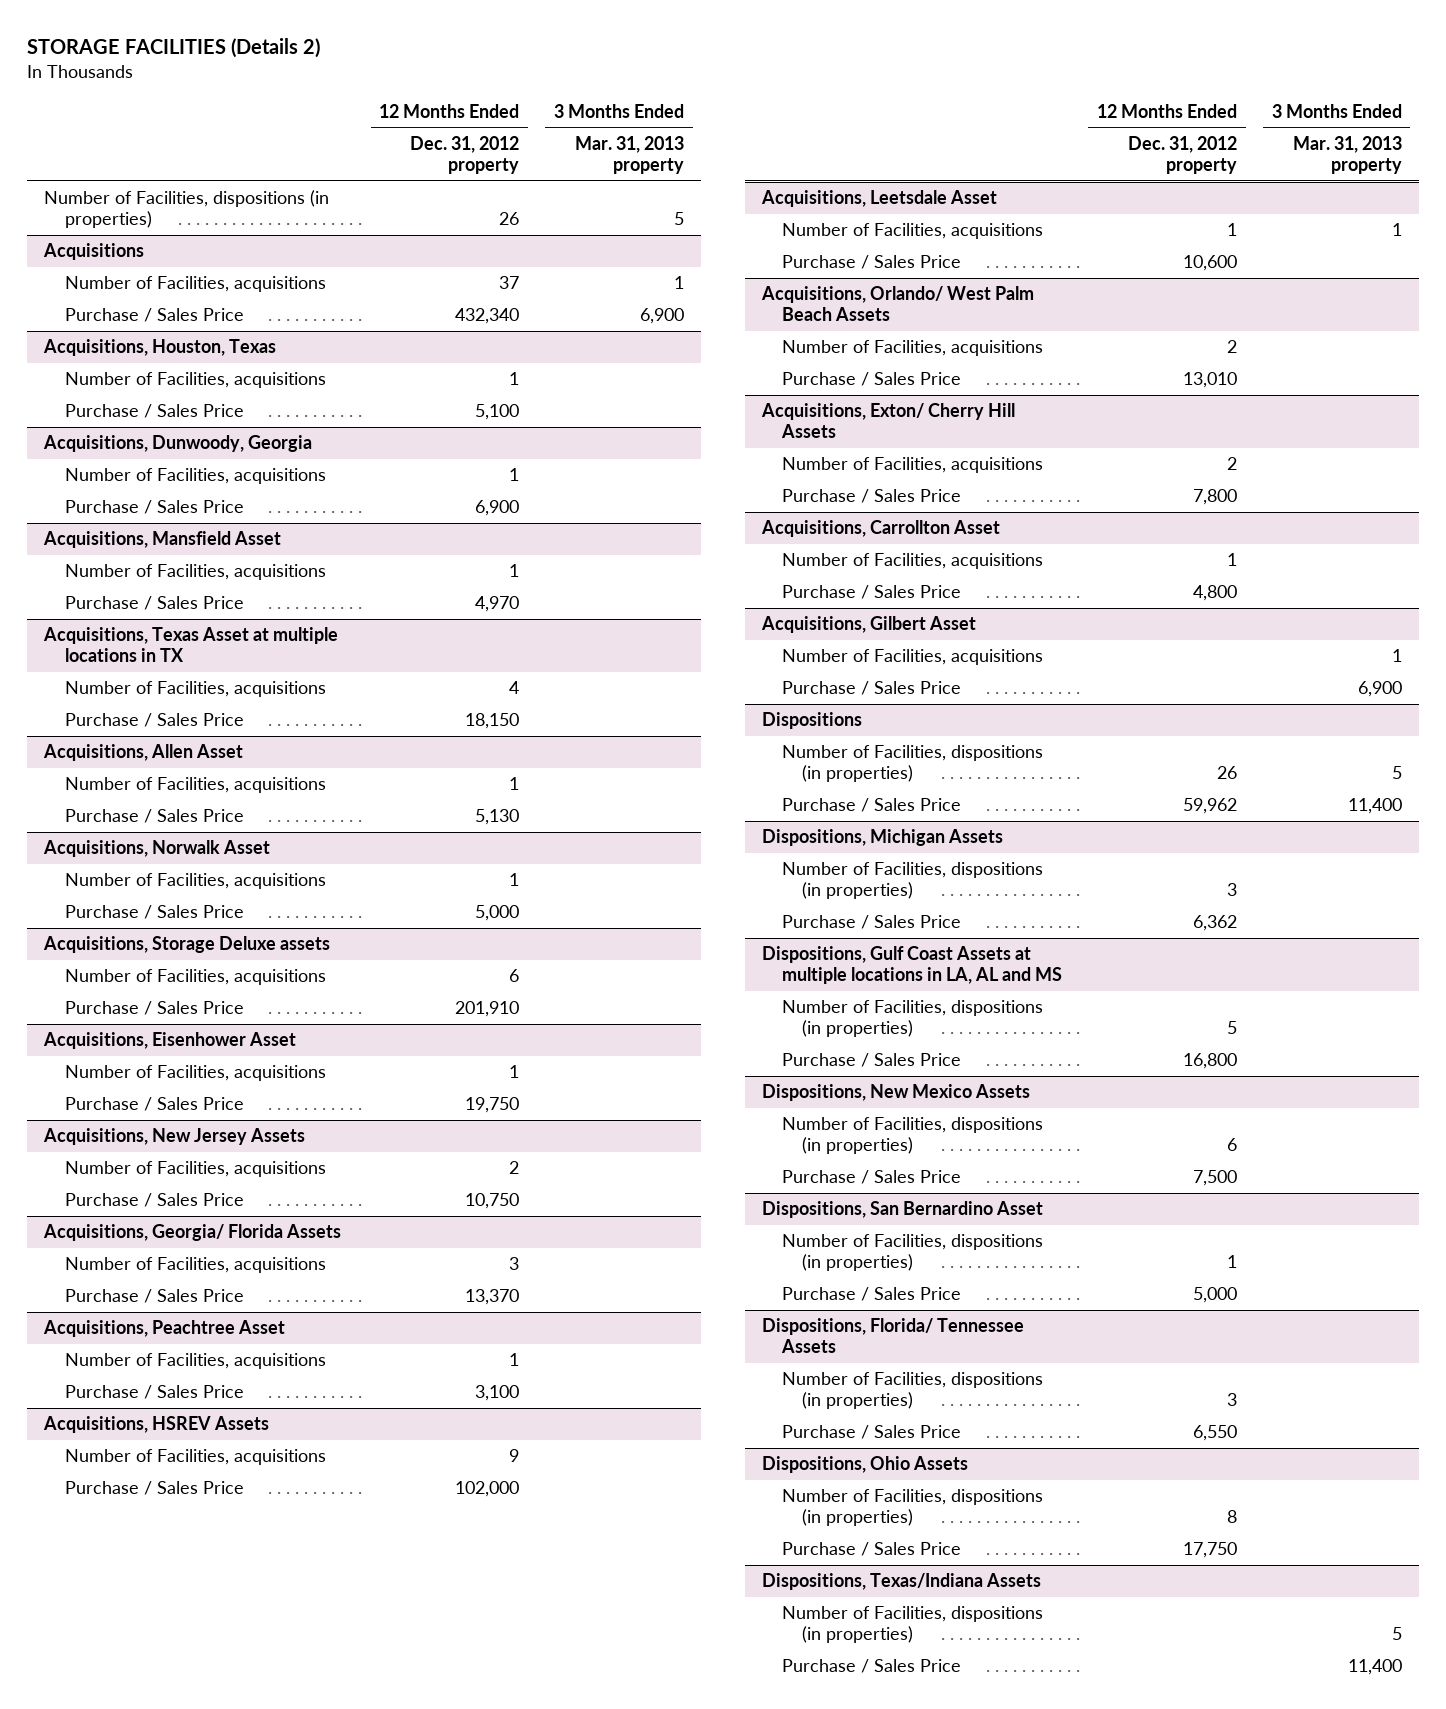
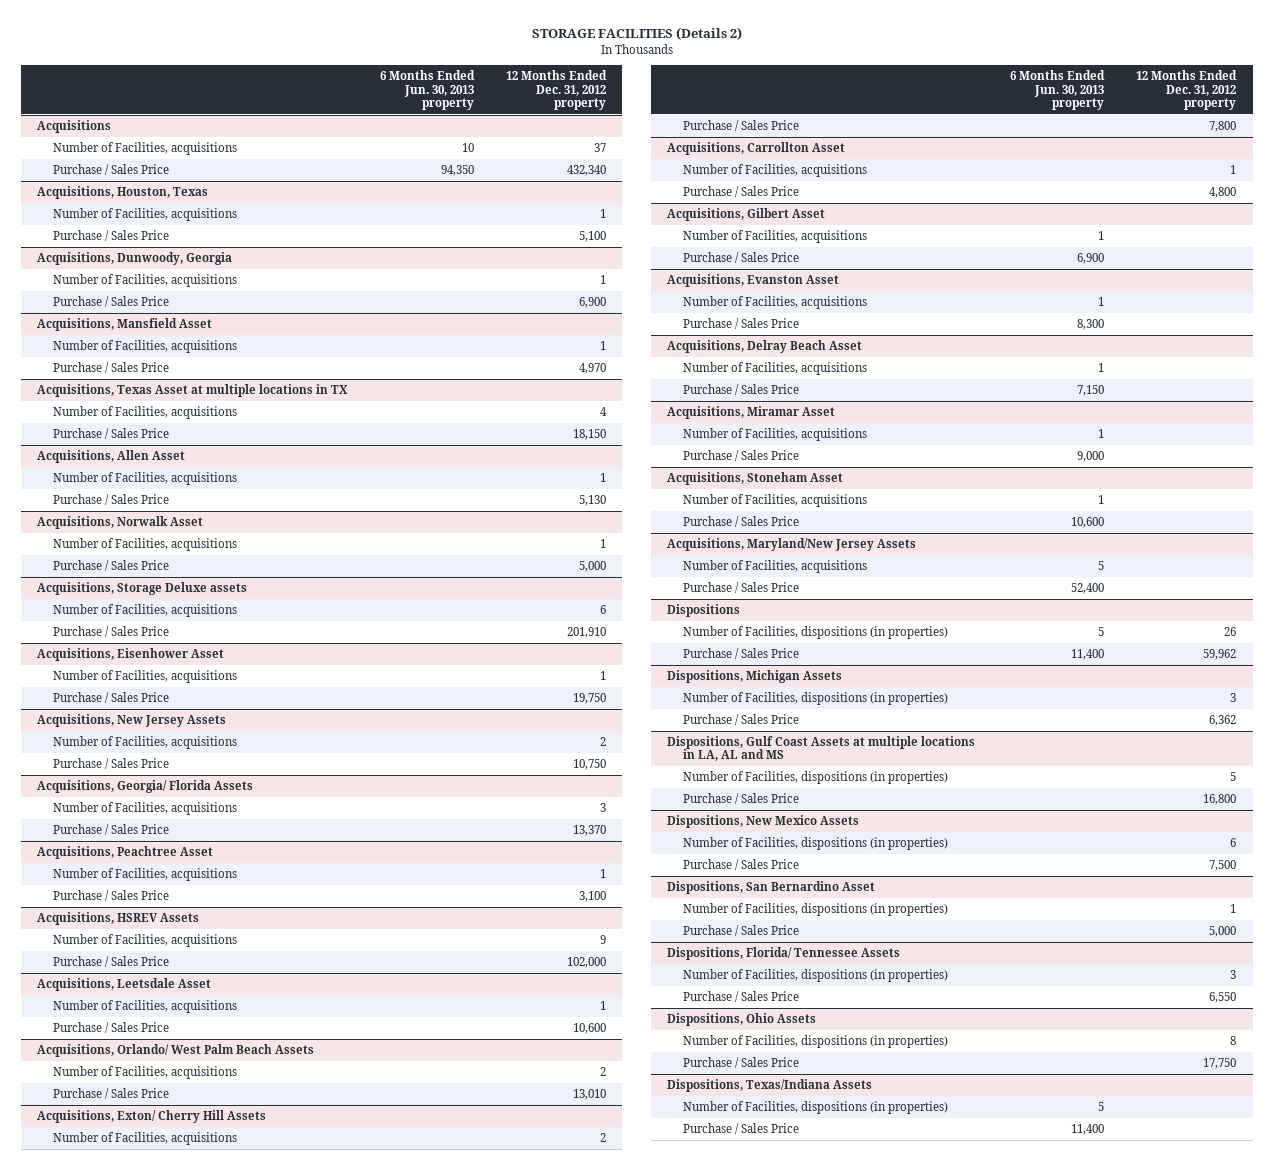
- | 12 Months Ended Dec. 31, 2012 property | 3 Months Ended Mar. 31, 2013 property
+ | 6 Months Ended Jun. 30, 2013 property | 12 Months Ended Dec. 31, 2012 property
- Number of Facilities, dispositions (in properties) | 26 | 5
+ Acquisitions, Evanston Asset
+ Number of Facilities, acquisitions | 1 |
+ Purchase / Sales Price | 8,300 |
+ Acquisitions, Delray Beach Asset
+ Number of Facilities, acquisitions | 1 |
+ Purchase / Sales Price | 7,150 |
+ Acquisitions, Miramar Asset
+ Number of Facilities, acquisitions | 1 |
+ Purchase / Sales Price | 9,000 |
+ Acquisitions, Stoneham Asset
+ Number of Facilities, acquisitions | 1 |
+ Purchase / Sales Price | 10,600 |
+ Acquisitions, Maryland/New Jersey Assets
+ Number of Facilities, acquisitions | 5 |
+ Purchase / Sales Price | 52,400 |

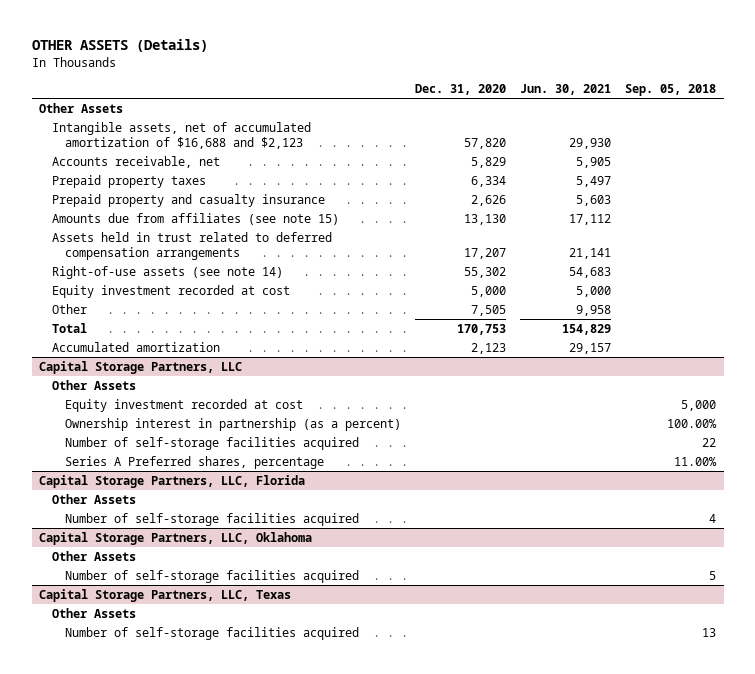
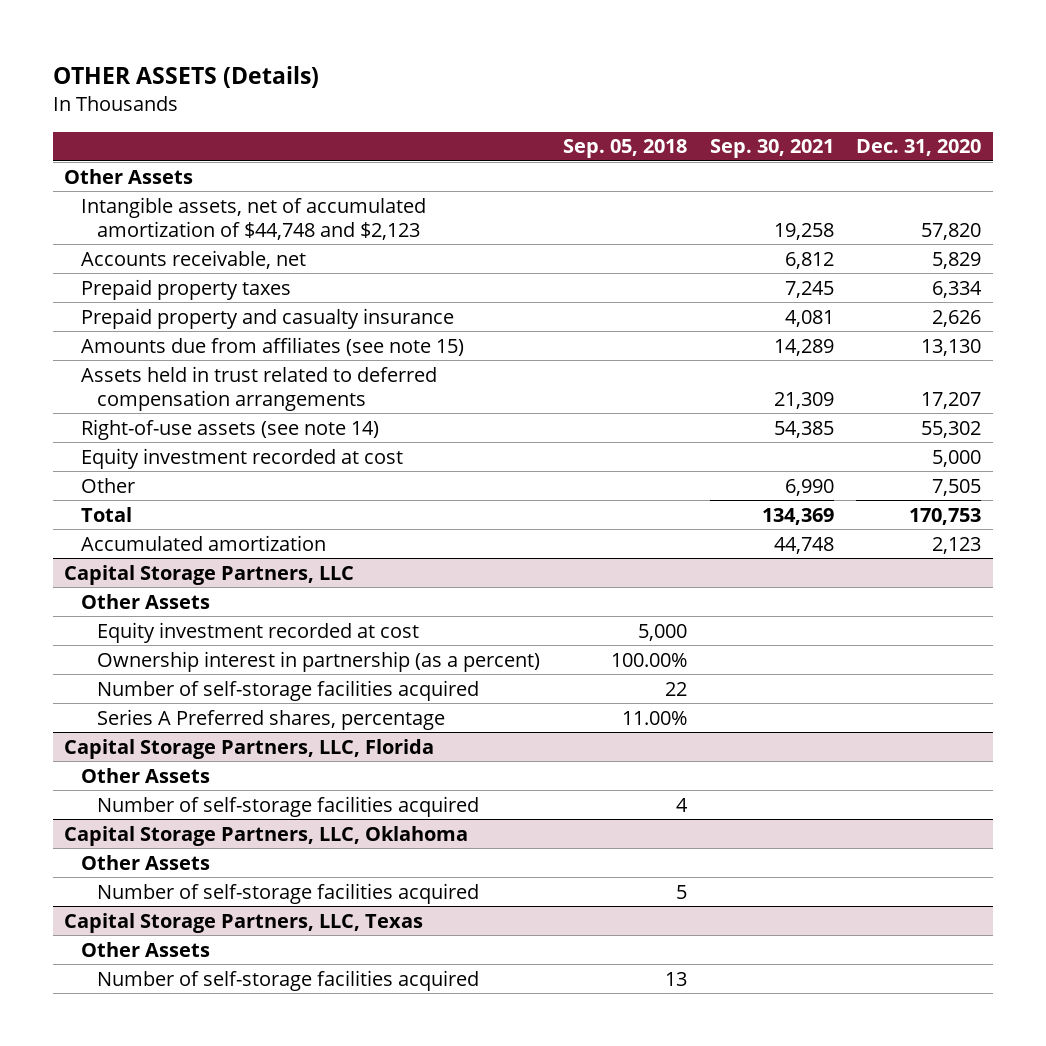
- | Dec. 31, 2020 | Jun. 30, 2021 | Sep. 05, 2018
+ | Sep. 05, 2018 | Sep. 30, 2021 | Dec. 31, 2020
- Intangible assets, net of accumulated amortization of $16,688 and $2,123 | 57,820 | 29,930 |
+ Intangible assets, net of accumulated amortization of $44,748 and $2,123 | | 19,258 | 57,820

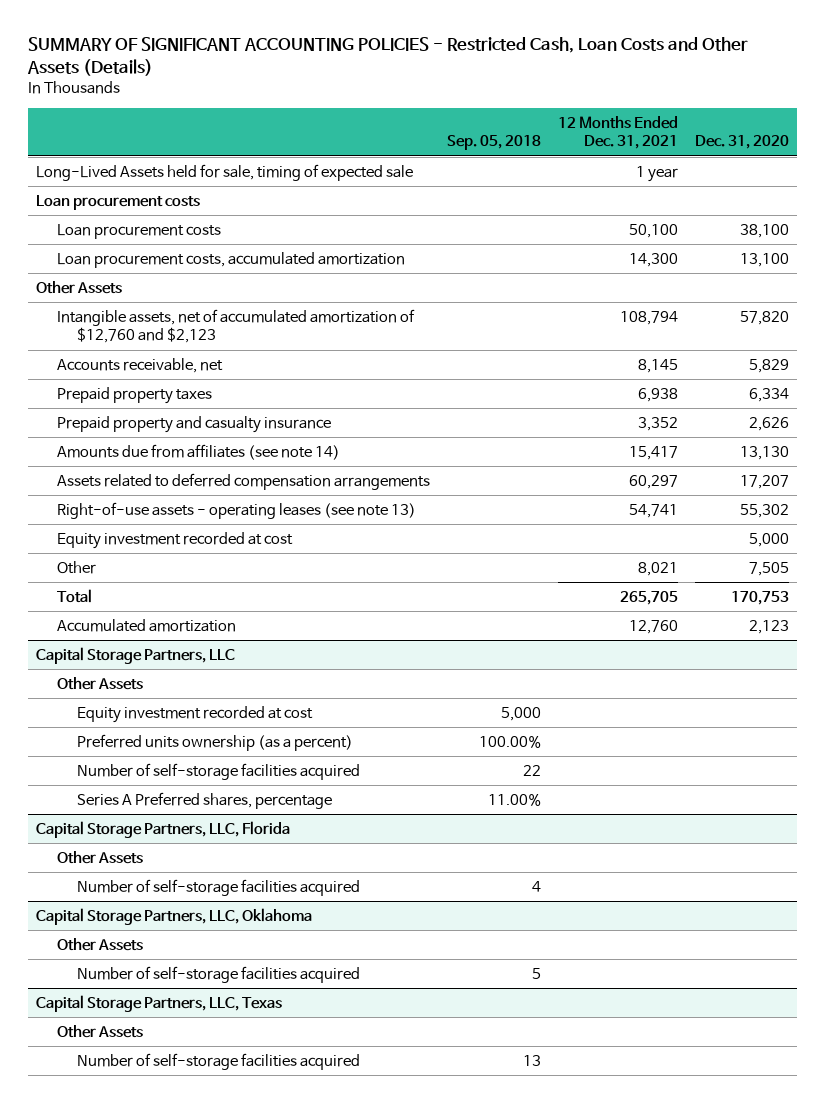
- OTHER ASSETS (Details)
+ SUMMARY OF SIGNIFICANT ACCOUNTING POLICIES - Restricted Cash, Loan Costs and Other Assets (Details)
- | Sep. 05, 2018 | Sep. 30, 2021 | Dec. 31, 2020
+ | Sep. 05, 2018 | 12 Months Ended Dec. 31, 2021 | Dec. 31, 2020
+ Long-Lived Assets held for sale, timing of expected sale | | 1 year |
+ Loan procurement costs
+ Loan procurement costs | | 50,100 | 38,100
+ Loan procurement costs, accumulated amortization | | 14,300 | 13,100
- Intangible assets, net of accumulated amortization of $44,748 and $2,123 | | 19,258 | 57,820
+ Intangible assets, net of accumulated amortization of $12,760 and $2,123 | | 108,794 | 57,820
- Amounts due from affiliates (see note 15) | | 14,289 | 13,130
- Assets held in trust related to deferred compensation arrangements | | 21,309 | 17,207
- Right-of-use assets (see note 14) | | 54,385 | 55,302
+ Amounts due from affiliates (see note 14) | | 15,417 | 13,130
+ Assets related to deferred compensation arrangements | | 60,297 | 17,207
+ Right-of-use assets - operating leases (see note 13) | | 54,741 | 55,302
@ Capital Storage Partners, LLC
- Ownership interest in partnership (as a percent) | 100.00% | |
+ Preferred units ownership (as a percent) | 100.00% | |

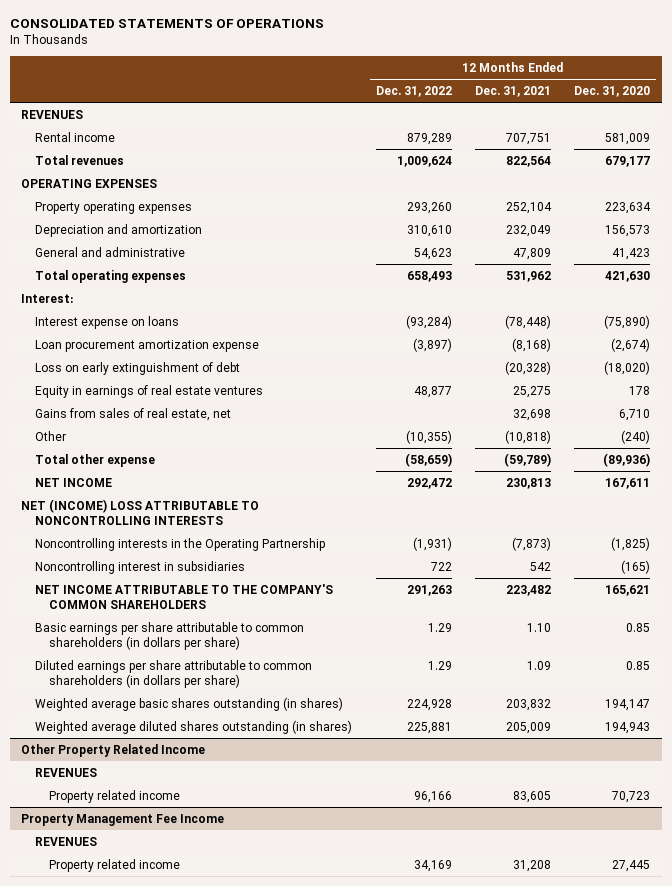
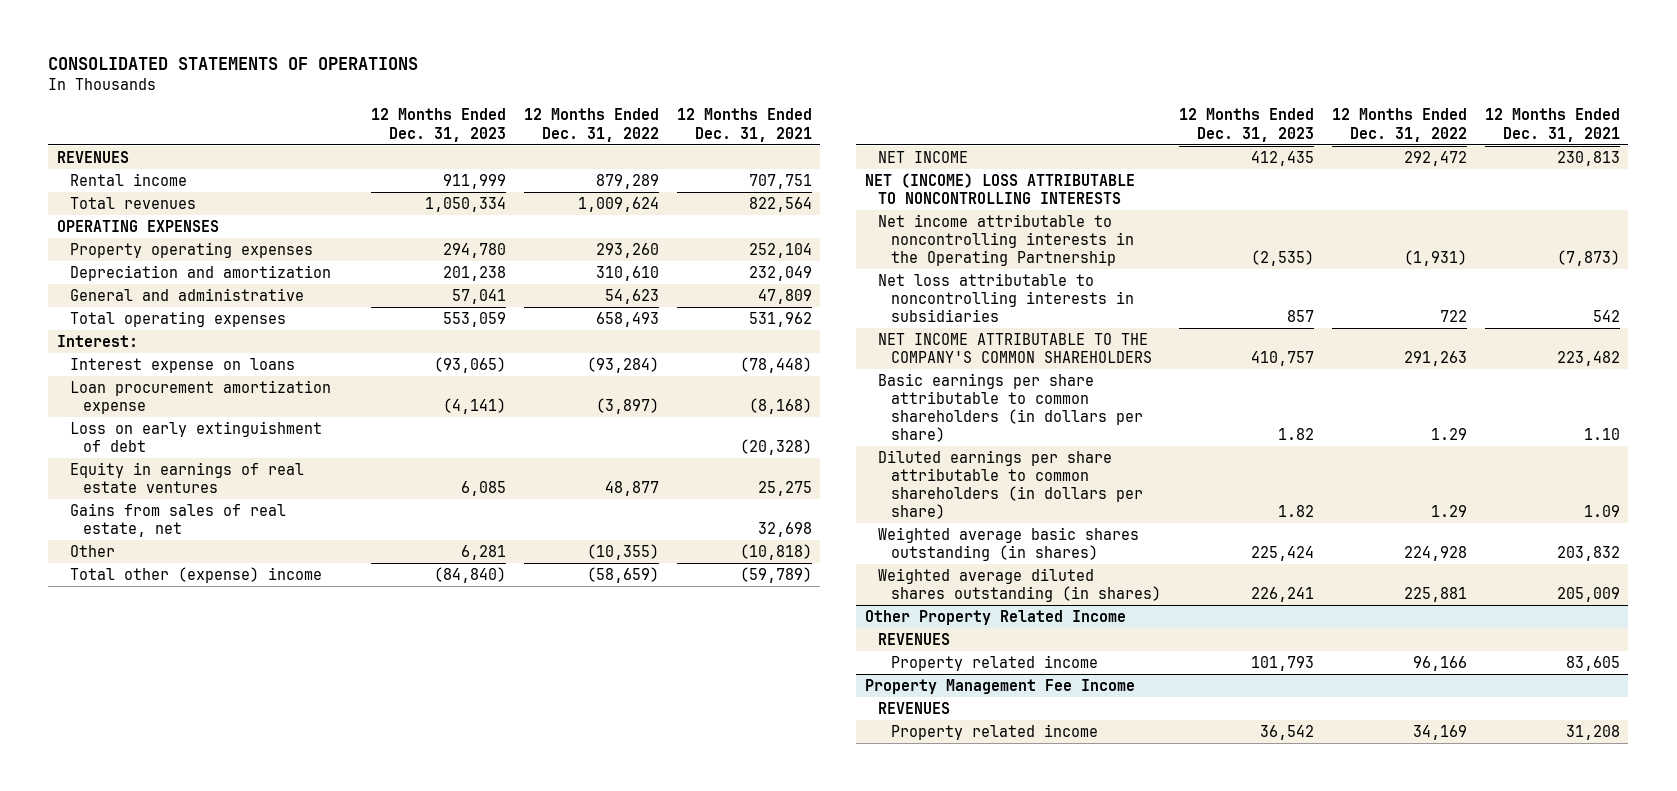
- | 12 Months Ended Dec. 31, 2022 | 12 Months Ended Dec. 31, 2021 | 12 Months Ended Dec. 31, 2020
+ | 12 Months Ended Dec. 31, 2023 | 12 Months Ended Dec. 31, 2022 | 12 Months Ended Dec. 31, 2021
- Total other expense | (58,659) | (59,789) | (89,936)
+ Total other (expense) income | (84,840) | (58,659) | (59,789)
- Noncontrolling interests in the Operating Partnership | (1,931) | (7,873) | (1,825)
- Noncontrolling interest in subsidiaries | 722 | 542 | (165)
+ Net income attributable to noncontrolling interests in the Operating Partnership | (2,535) | (1,931) | (7,873)
+ Net loss attributable to noncontrolling interests in subsidiaries | 857 | 722 | 542

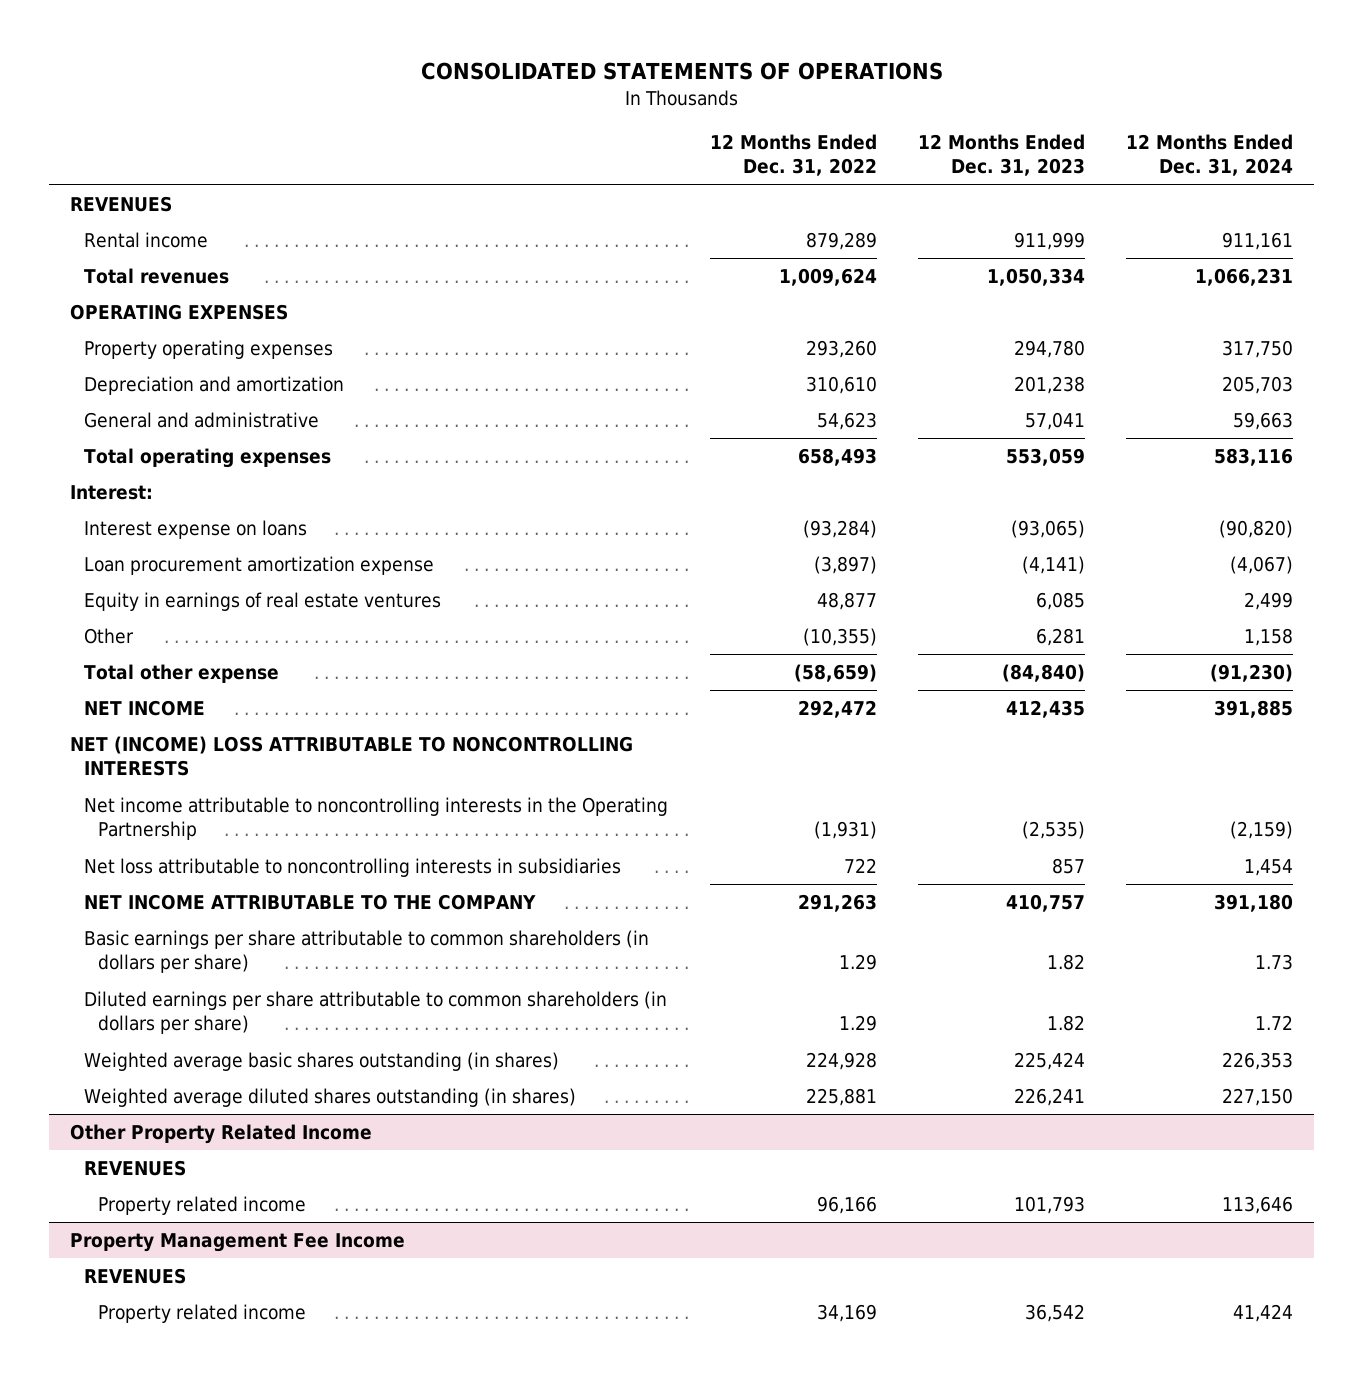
- | 12 Months Ended Dec. 31, 2023 | 12 Months Ended Dec. 31, 2022 | 12 Months Ended Dec. 31, 2021
+ | 12 Months Ended Dec. 31, 2022 | 12 Months Ended Dec. 31, 2023 | 12 Months Ended Dec. 31, 2024
- Loss on early extinguishment of debt | | | (20,328)
- Gains from sales of real estate, net | | | 32,698
- Total other (expense) income | (84,840) | (58,659) | (59,789)
+ Total other expense | (58,659) | (84,840) | (91,230)
- NET INCOME ATTRIBUTABLE TO THE COMPANY'S COMMON SHAREHOLDERS | 410,757 | 291,263 | 223,482
+ NET INCOME ATTRIBUTABLE TO THE COMPANY | 291,263 | 410,757 | 391,180

